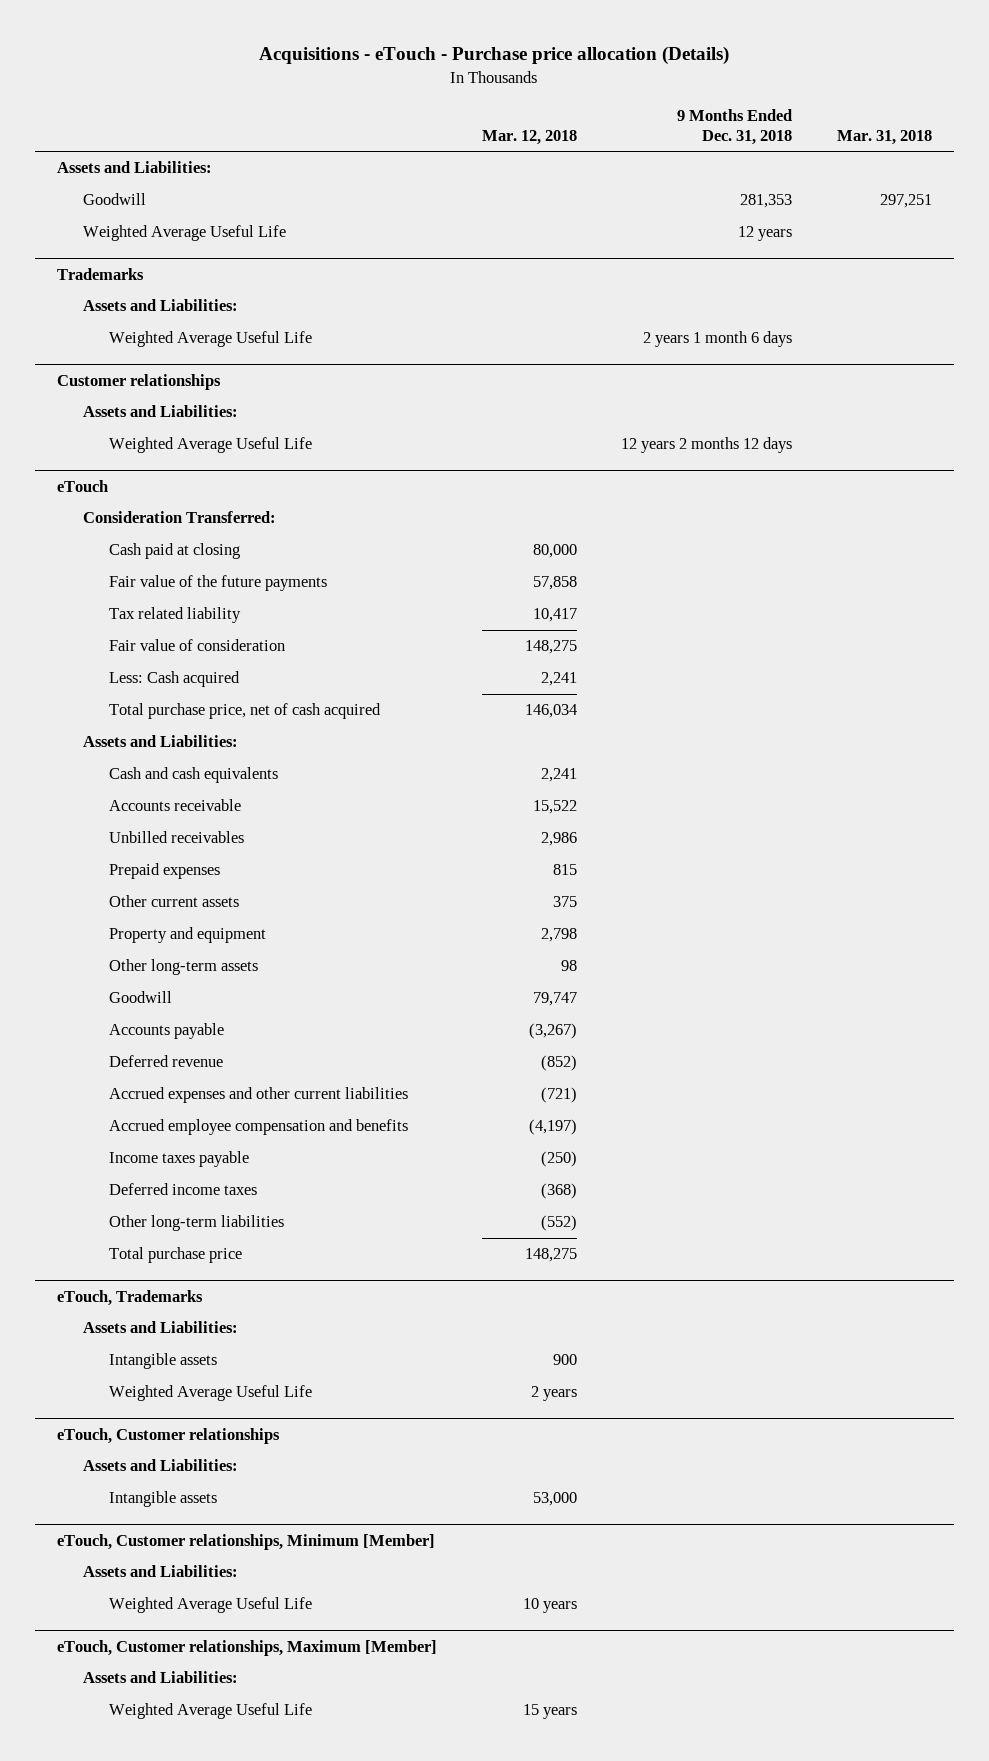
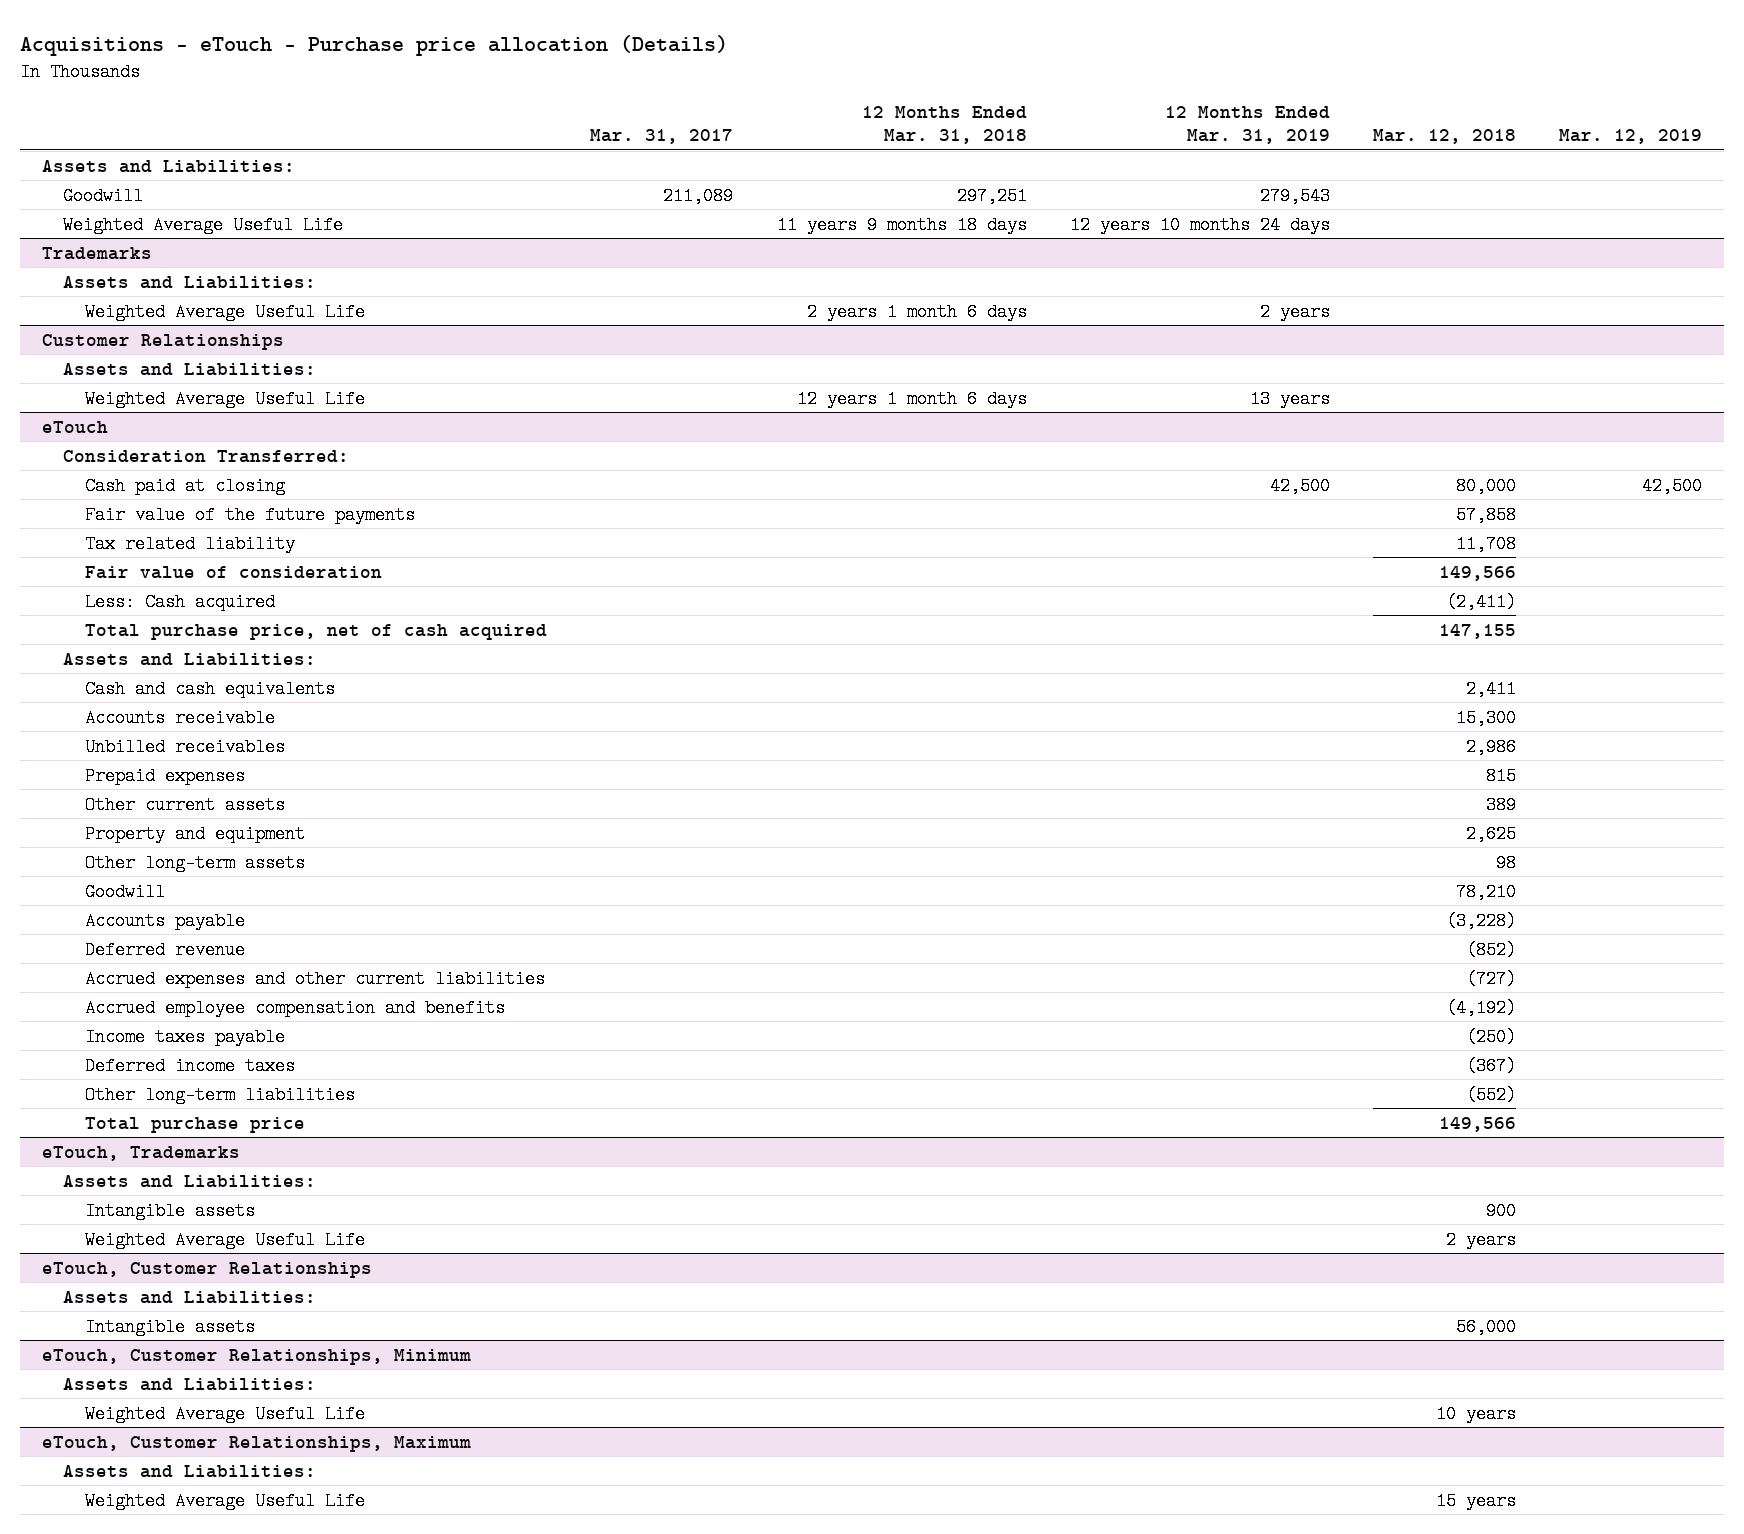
- | Mar. 12, 2018 | 9 Months Ended Dec. 31, 2018 | Mar. 31, 2018
+ | Mar. 31, 2017 | 12 Months Ended Mar. 31, 2018 | 12 Months Ended Mar. 31, 2019 | Mar. 12, 2018 | Mar. 12, 2019
- Customer relationships
+ Customer Relationships
@ eTouch
- Tax related liability | 10,417 | |
- Fair value of consideration | 148,275 | |
- Less: Cash acquired | 2,241 | |
- Total purchase price, net of cash acquired | 146,034 | |
+ Tax related liability | | | | 11,708 |
+ Fair value of consideration | | | | 149,566 |
+ Less: Cash acquired | | | | (2,411) |
+ Total purchase price, net of cash acquired | | | | 147,155 |
- Cash and cash equivalents | 2,241 | |
- Accounts receivable | 15,522 | |
+ Cash and cash equivalents | | | | 2,411 |
+ Accounts receivable | | | | 15,300 |
- Other current assets | 375 | |
- Property and equipment | 2,798 | |
+ Other current assets | | | | 389 |
+ Property and equipment | | | | 2,625 |
- Goodwill | 79,747 | |
- Accounts payable | (3,267) | |
+ Goodwill | | | | 78,210 |
+ Accounts payable | | | | (3,228) |
- Accrued expenses and other current liabilities | (721) | |
- Accrued employee compensation and benefits | (4,197) | |
+ Accrued expenses and other current liabilities | | | | (727) |
+ Accrued employee compensation and benefits | | | | (4,192) |
- Deferred income taxes | (368) | |
+ Deferred income taxes | | | | (367) |
- Total purchase price | 148,275 | |
+ Total purchase price | | | | 149,566 |
- eTouch, Customer relationships
+ eTouch, Customer Relationships
- Intangible assets | 53,000 | |
- eTouch, Customer relationships, Minimum [Member]
+ Intangible assets | | | | 56,000 |
+ eTouch, Customer Relationships, Minimum
- eTouch, Customer relationships, Maximum [Member]
+ eTouch, Customer Relationships, Maximum

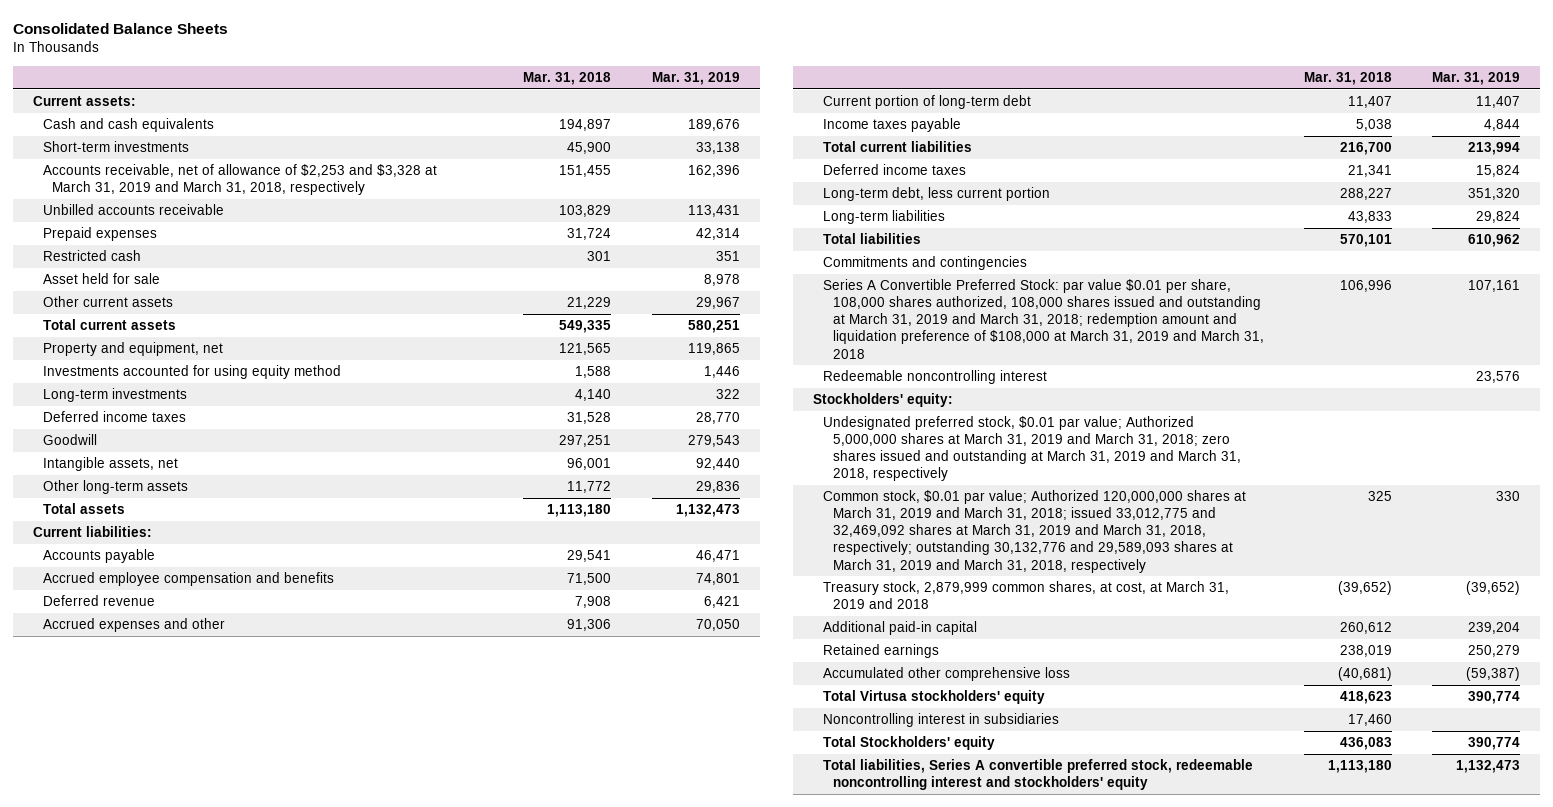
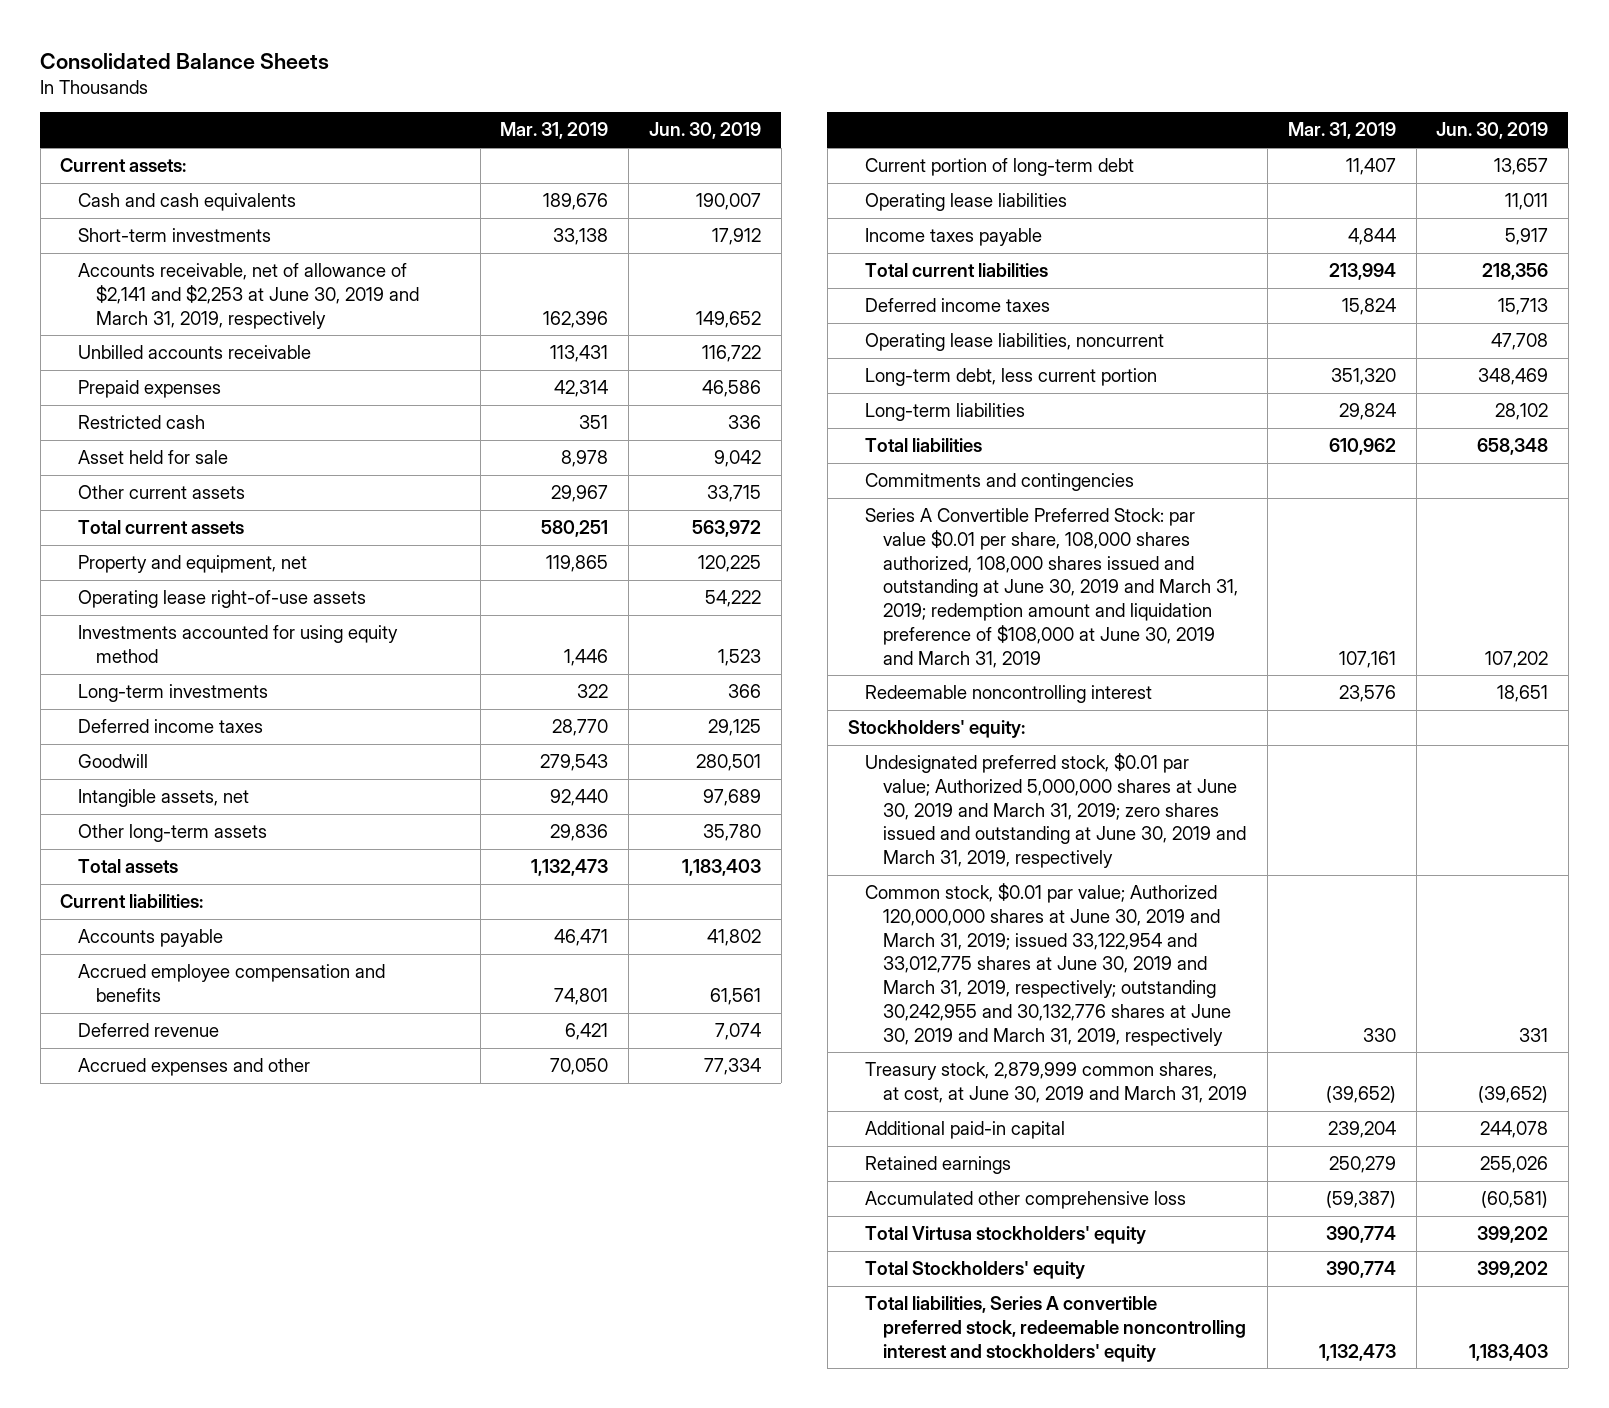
- | Mar. 31, 2018 | Mar. 31, 2019
+ | Mar. 31, 2019 | Jun. 30, 2019
- Accounts receivable, net of allowance of $2,253 and $3,328 at March 31, 2019 and March 31, 2018, respectively | 151,455 | 162,396
+ Accounts receivable, net of allowance of $2,141 and $2,253 at June 30, 2019 and March 31, 2019, respectively | 162,396 | 149,652
+ Operating lease right-of-use assets | | 54,222
+ Operating lease liabilities | | 11,011
+ Operating lease liabilities, noncurrent | | 47,708
- Series A Convertible Preferred Stock: par value $0.01 per share, 108,000 shares authorized, 108,000 shares issued and outstanding at March 31, 2019 and March 31, 2018; redemption amount and liquidation preference of $108,000 at March 31, 2019 and March 31, 2018 | 106,996 | 107,161
+ Series A Convertible Preferred Stock: par value $0.01 per share, 108,000 shares authorized, 108,000 shares issued and outstanding at June 30, 2019 and March 31, 2019; redemption amount and liquidation preference of $108,000 at June 30, 2019 and March 31, 2019 | 107,161 | 107,202
- Undesignated preferred stock, $0.01 par value; Authorized 5,000,000 shares at March 31, 2019 and March 31, 2018; zero shares issued and outstanding at March 31, 2019 and March 31, 2018, respectively
- Common stock, $0.01 par value; Authorized 120,000,000 shares at March 31, 2019 and March 31, 2018; issued 33,012,775 and 32,469,092 shares at March 31, 2019 and March 31, 2018, respectively; outstanding 30,132,776 and 29,589,093 shares at March 31, 2019 and March 31, 2018, respectively | 325 | 330
- Treasury stock, 2,879,999 common shares, at cost, at March 31, 2019 and 2018 | (39,652) | (39,652)
+ Undesignated preferred stock, $0.01 par value; Authorized 5,000,000 shares at June 30, 2019 and March 31, 2019; zero shares issued and outstanding at June 30, 2019 and March 31, 2019, respectively
+ Common stock, $0.01 par value; Authorized 120,000,000 shares at June 30, 2019 and March 31, 2019; issued 33,122,954 and 33,012,775 shares at June 30, 2019 and March 31, 2019, respectively; outstanding 30,242,955 and 30,132,776 shares at June 30, 2019 and March 31, 2019, respectively | 330 | 331
+ Treasury stock, 2,879,999 common shares, at cost, at June 30, 2019 and March 31, 2019 | (39,652) | (39,652)
- Noncontrolling interest in subsidiaries | 17,460 |

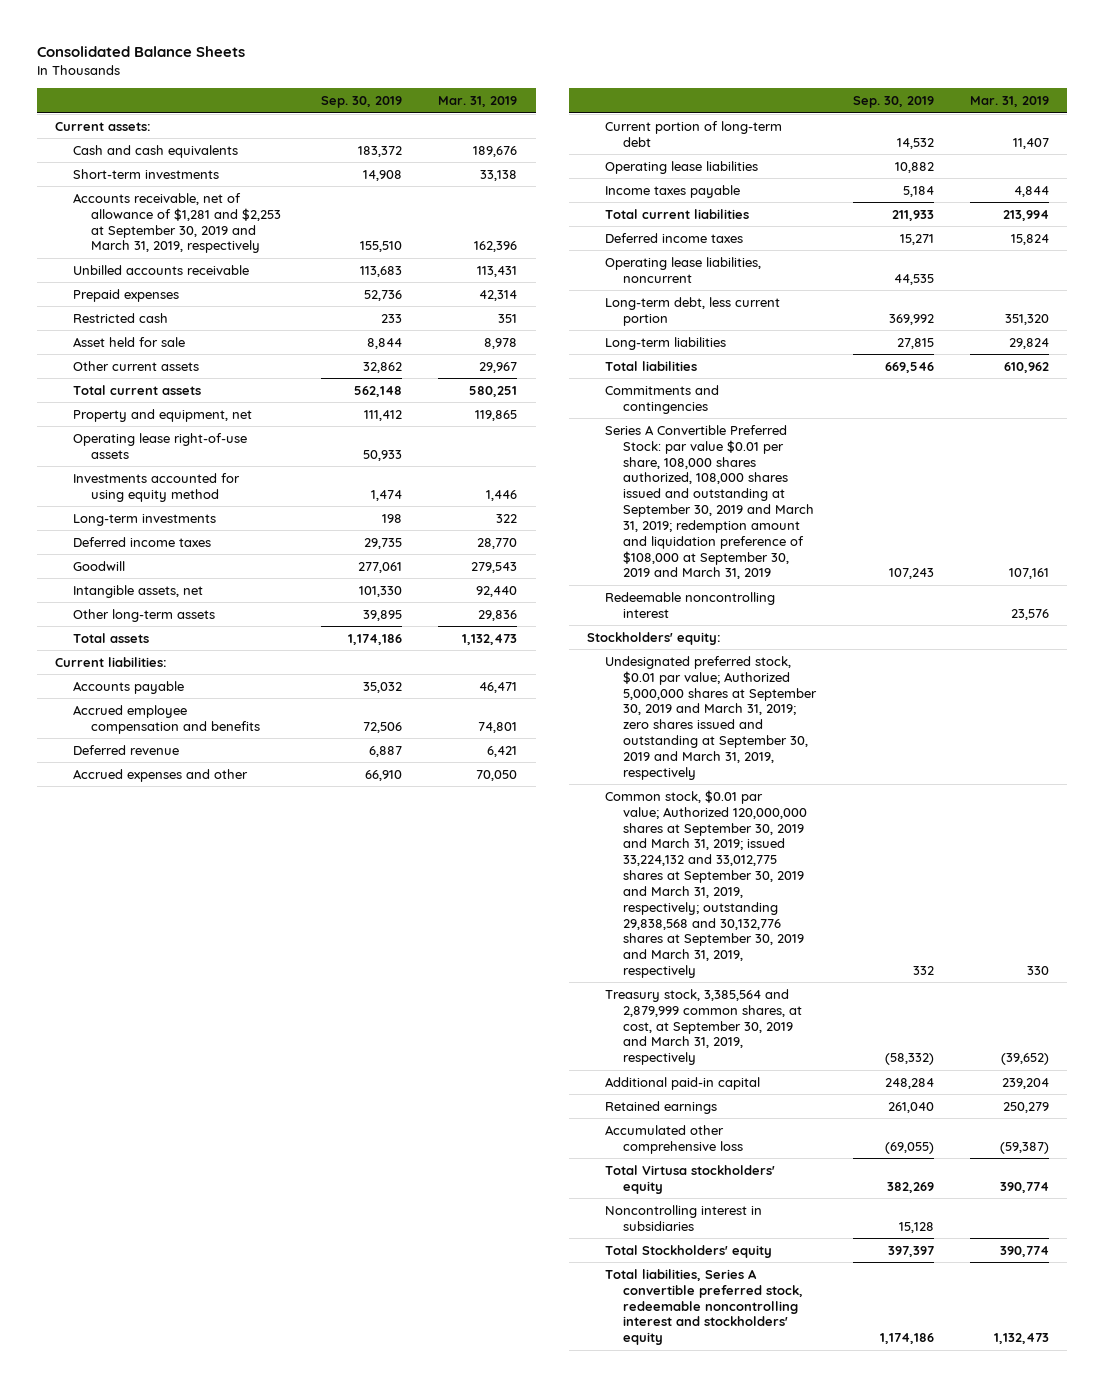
- | Mar. 31, 2019 | Jun. 30, 2019
+ | Sep. 30, 2019 | Mar. 31, 2019
- Accounts receivable, net of allowance of $2,141 and $2,253 at June 30, 2019 and March 31, 2019, respectively | 162,396 | 149,652
+ Accounts receivable, net of allowance of $1,281 and $2,253 at September 30, 2019 and March 31, 2019, respectively | 155,510 | 162,396
- Series A Convertible Preferred Stock: par value $0.01 per share, 108,000 shares authorized, 108,000 shares issued and outstanding at June 30, 2019 and March 31, 2019; redemption amount and liquidation preference of $108,000 at June 30, 2019 and March 31, 2019 | 107,161 | 107,202
+ Series A Convertible Preferred Stock: par value $0.01 per share, 108,000 shares authorized, 108,000 shares issued and outstanding at September 30, 2019 and March 31, 2019; redemption amount and liquidation preference of $108,000 at September 30, 2019 and March 31, 2019 | 107,243 | 107,161
- Undesignated preferred stock, $0.01 par value; Authorized 5,000,000 shares at June 30, 2019 and March 31, 2019; zero shares issued and outstanding at June 30, 2019 and March 31, 2019, respectively
- Common stock, $0.01 par value; Authorized 120,000,000 shares at June 30, 2019 and March 31, 2019; issued 33,122,954 and 33,012,775 shares at June 30, 2019 and March 31, 2019, respectively; outstanding 30,242,955 and 30,132,776 shares at June 30, 2019 and March 31, 2019, respectively | 330 | 331
- Treasury stock, 2,879,999 common shares, at cost, at June 30, 2019 and March 31, 2019 | (39,652) | (39,652)
+ Undesignated preferred stock, $0.01 par value; Authorized 5,000,000 shares at September 30, 2019 and March 31, 2019; zero shares issued and outstanding at September 30, 2019 and March 31, 2019, respectively
+ Common stock, $0.01 par value; Authorized 120,000,000 shares at September 30, 2019 and March 31, 2019; issued 33,224,132 and 33,012,775 shares at September 30, 2019 and March 31, 2019, respectively; outstanding 29,838,568 and 30,132,776 shares at September 30, 2019 and March 31, 2019, respectively | 332 | 330
+ Treasury stock, 3,385,564 and 2,879,999 common shares, at cost, at September 30, 2019 and March 31, 2019, respectively | (58,332) | (39,652)
+ Noncontrolling interest in subsidiaries | 15,128 |

